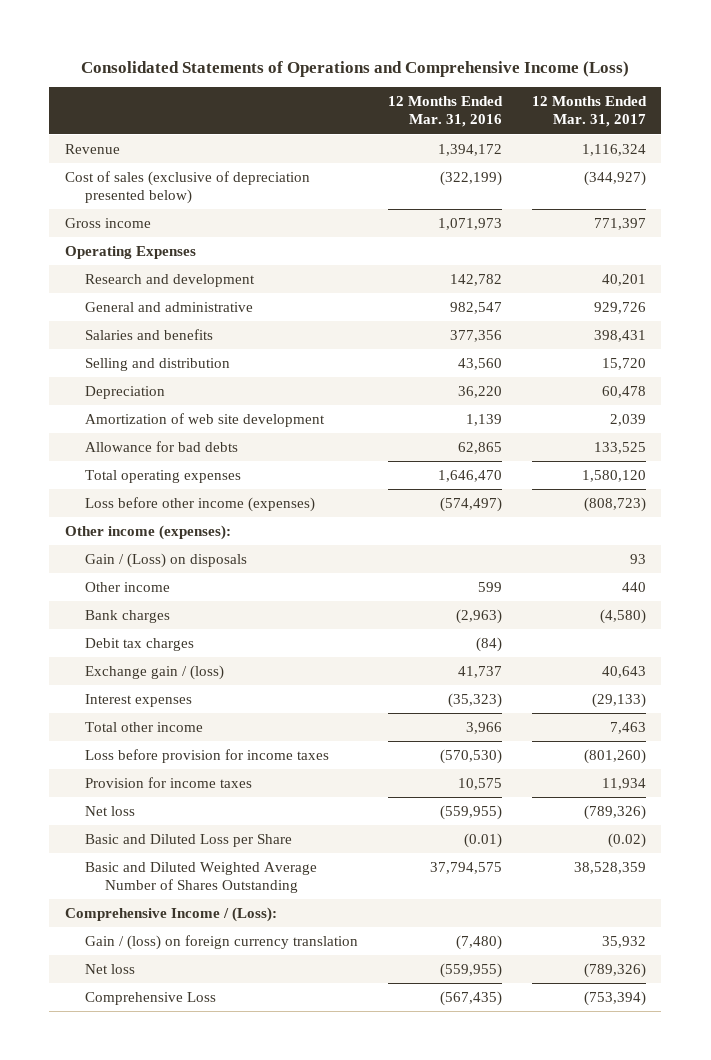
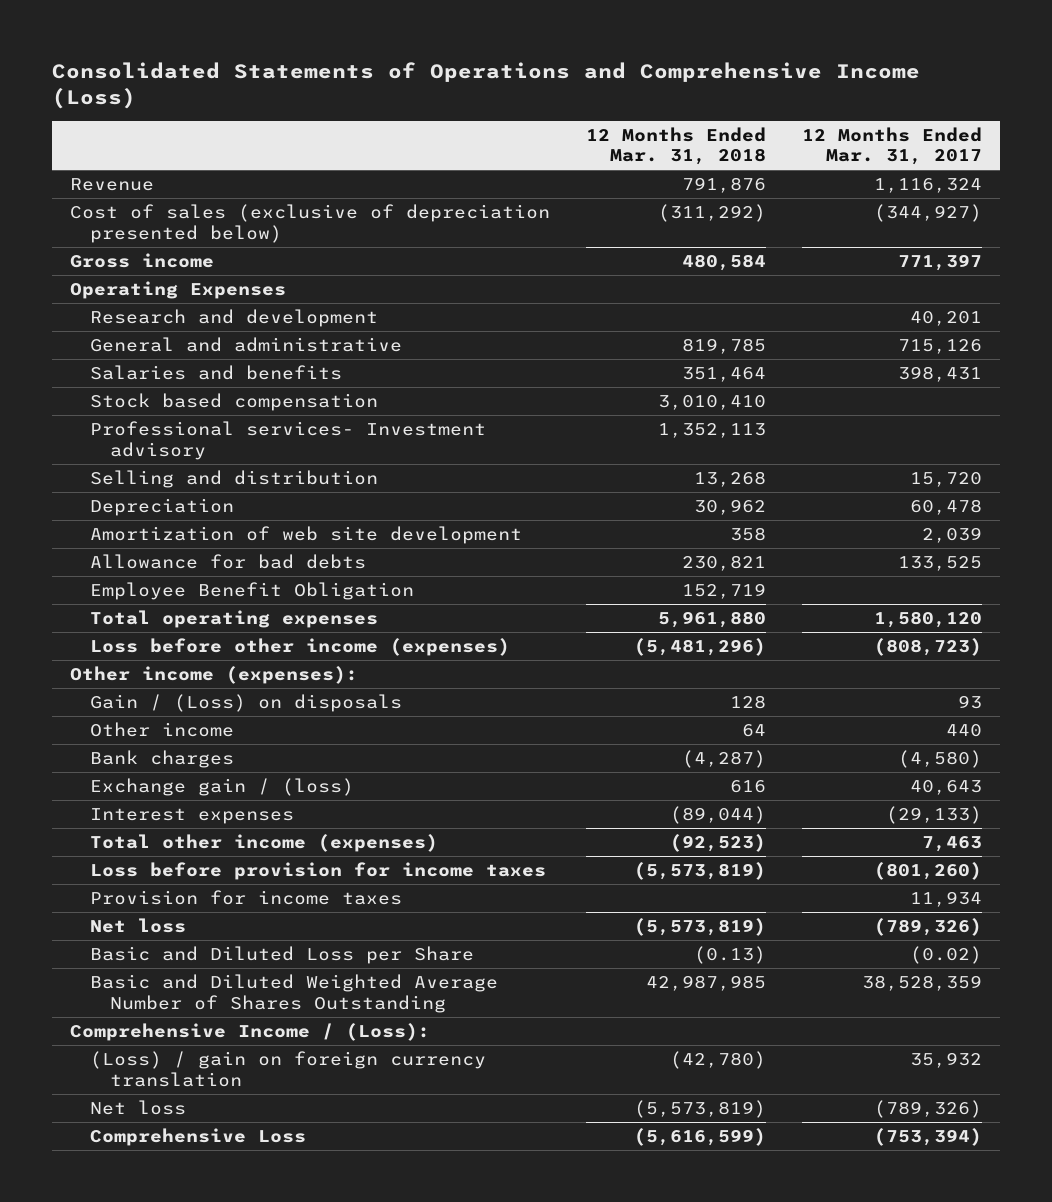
- | 12 Months Ended Mar. 31, 2016 | 12 Months Ended Mar. 31, 2017
+ | 12 Months Ended Mar. 31, 2018 | 12 Months Ended Mar. 31, 2017
- General and administrative | 982,547 | 929,726
+ General and administrative | 819,785 | 715,126
+ Stock based compensation | 3,010,410 |
+ Professional services- Investment advisory | 1,352,113 |
+ Employee Benefit Obligation | 152,719 |
- Debit tax charges | (84) |
- Total other income | 3,966 | 7,463
+ Total other income (expenses) | (92,523) | 7,463
- Gain / (loss) on foreign currency translation | (7,480) | 35,932
+ (Loss) / gain on foreign currency translation | (42,780) | 35,932

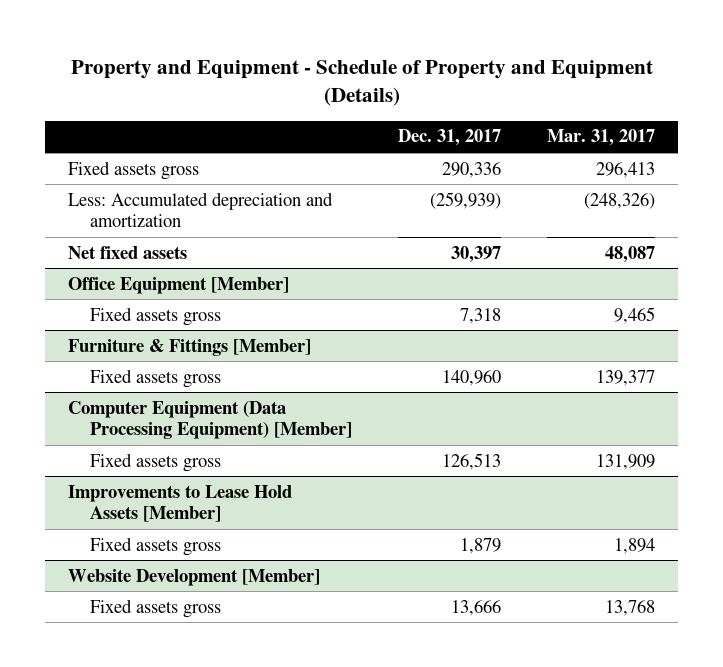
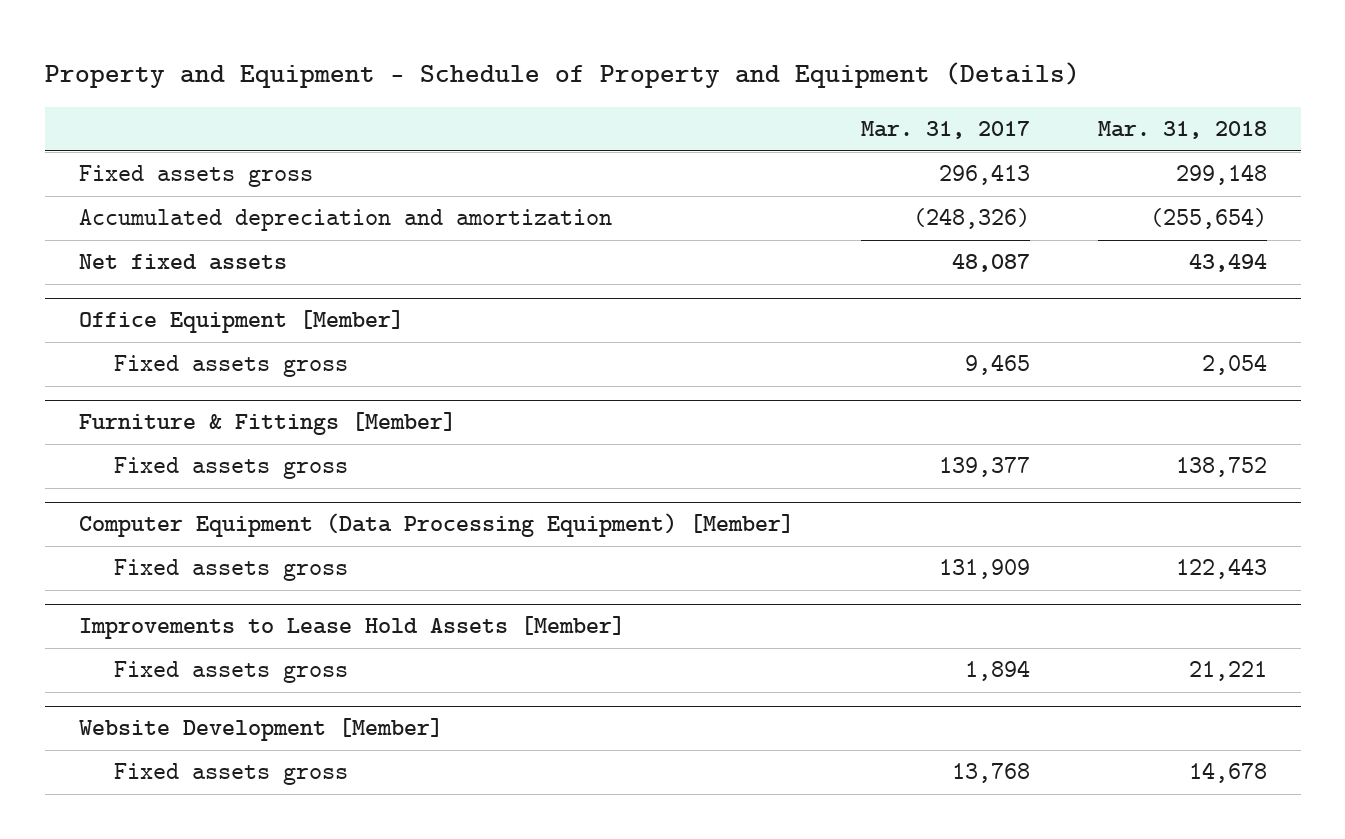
- | Dec. 31, 2017 | Mar. 31, 2017
+ | Mar. 31, 2017 | Mar. 31, 2018
- Less: Accumulated depreciation and amortization | (259,939) | (248,326)
+ Accumulated depreciation and amortization | (248,326) | (255,654)

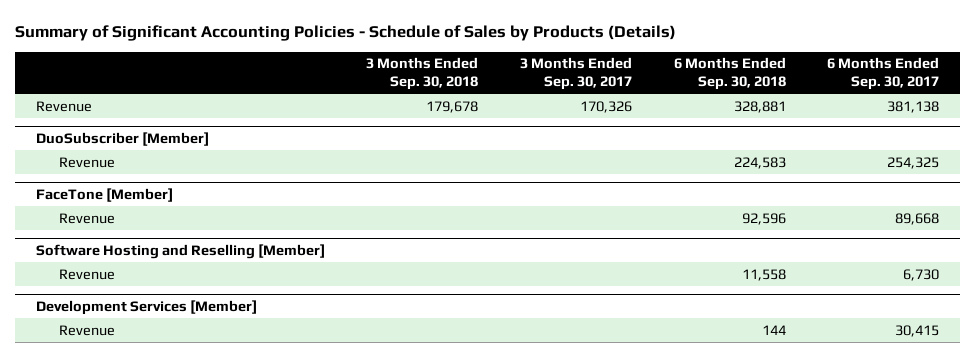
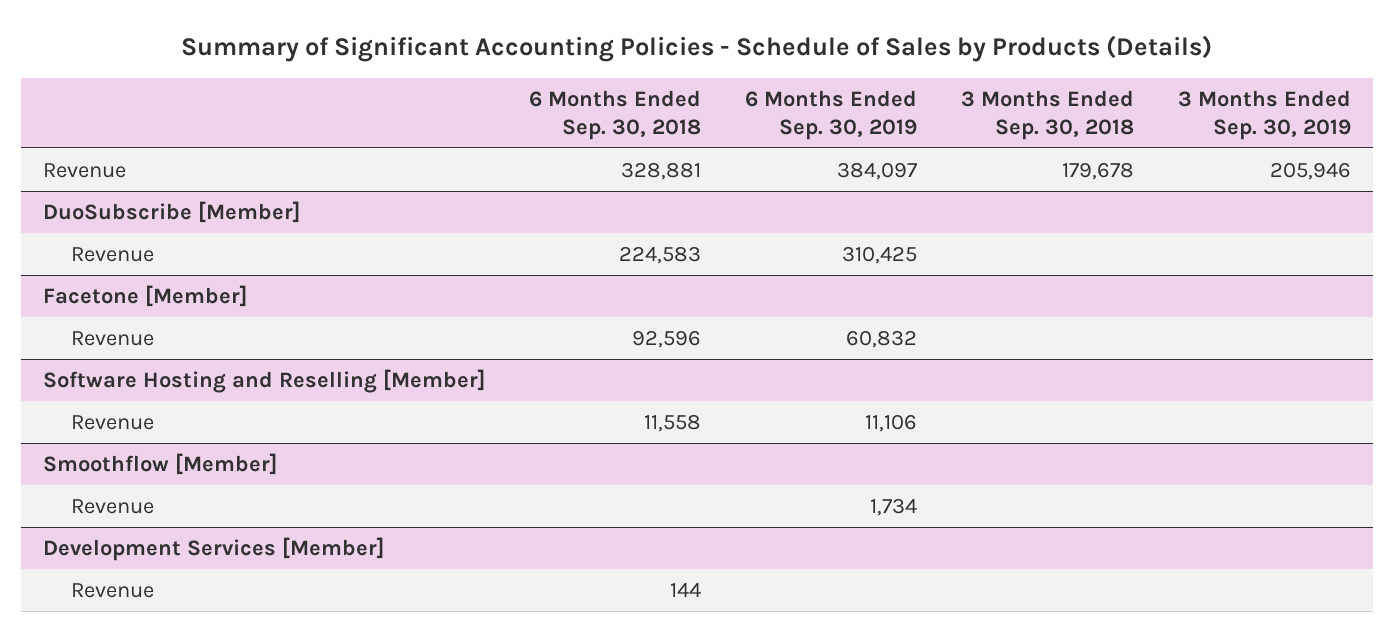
- | 3 Months Ended Sep. 30, 2018 | 3 Months Ended Sep. 30, 2017 | 6 Months Ended Sep. 30, 2018 | 6 Months Ended Sep. 30, 2017
+ | 6 Months Ended Sep. 30, 2018 | 6 Months Ended Sep. 30, 2019 | 3 Months Ended Sep. 30, 2018 | 3 Months Ended Sep. 30, 2019
- DuoSubscriber [Member]
+ DuoSubscribe [Member]
- FaceTone [Member]
+ Facetone [Member]
+ Smoothflow [Member]
+ Revenue | | 1,734 | |

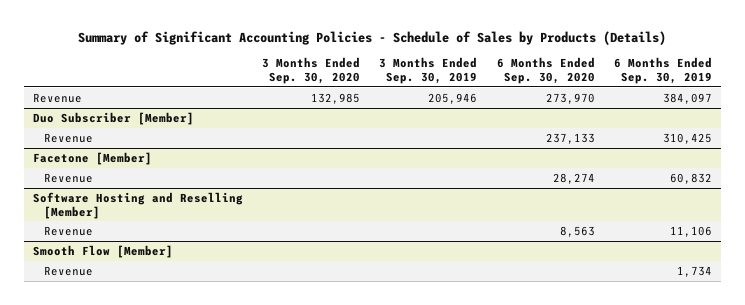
- | 6 Months Ended Sep. 30, 2018 | 6 Months Ended Sep. 30, 2019 | 3 Months Ended Sep. 30, 2018 | 3 Months Ended Sep. 30, 2019
+ | 3 Months Ended Sep. 30, 2020 | 3 Months Ended Sep. 30, 2019 | 6 Months Ended Sep. 30, 2020 | 6 Months Ended Sep. 30, 2019
- DuoSubscribe [Member]
+ Duo Subscriber [Member]
- Smoothflow [Member]
+ Smooth Flow [Member]
- Development Services [Member]
- Revenue | 144 | | |

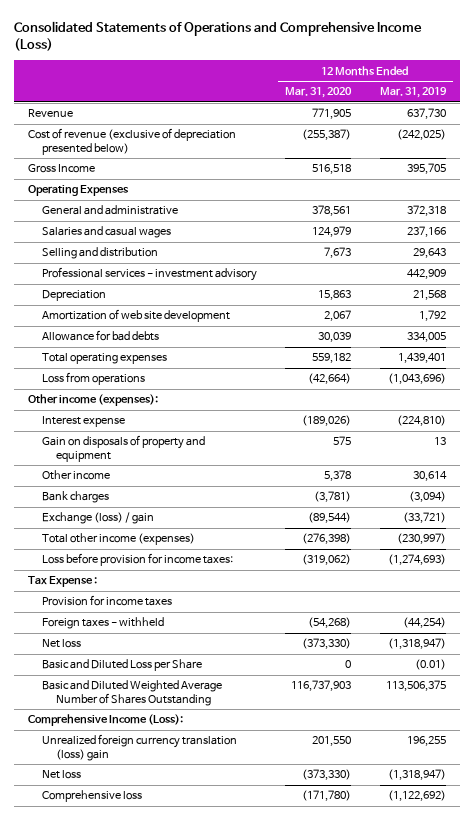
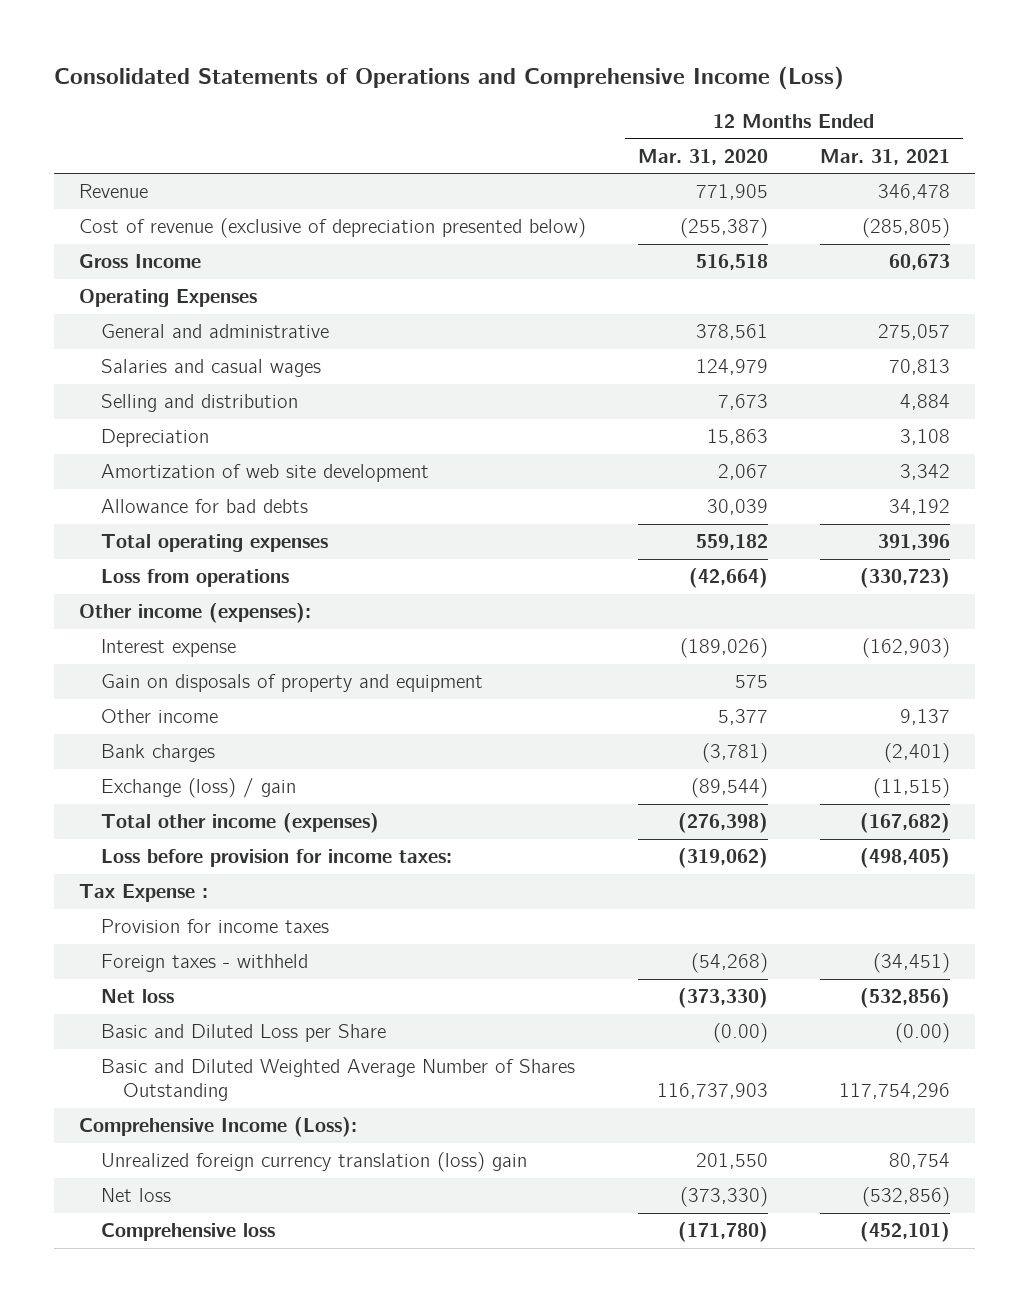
- | 12 Months Ended Mar. 31, 2020 | 12 Months Ended Mar. 31, 2019
+ | 12 Months Ended Mar. 31, 2020 | 12 Months Ended Mar. 31, 2021
- Professional services - investment advisory | | 442,909
- Other income | 5,378 | 30,614
+ Other income | 5,377 | 9,137
- Basic and Diluted Loss per Share | 0 | (0.01)
+ Basic and Diluted Loss per Share | (0.00) | (0.00)

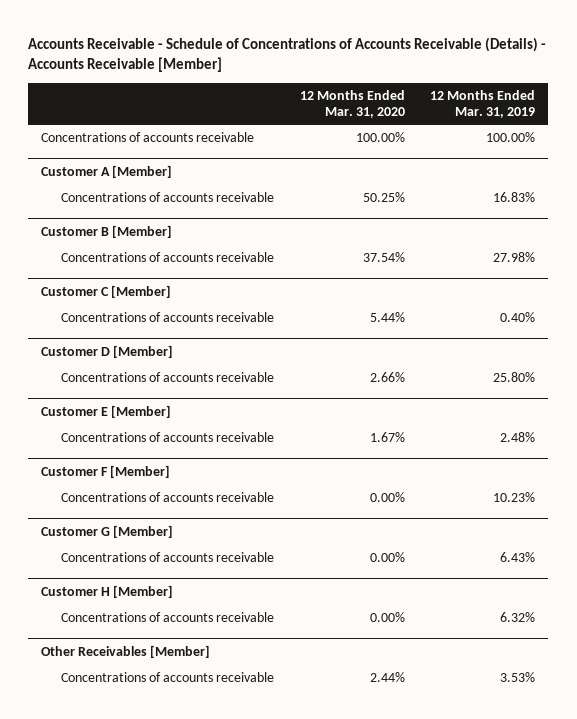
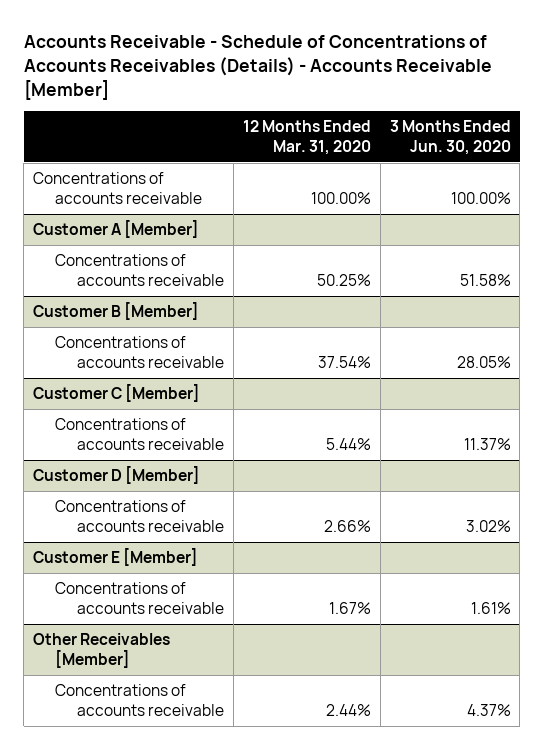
- Accounts Receivable - Schedule of Concentrations of Accounts Receivable (Details) - Accounts Receivable [Member]
+ Accounts Receivable - Schedule of Concentrations of Accounts Receivables (Details) - Accounts Receivable [Member]
- | 12 Months Ended Mar. 31, 2020 | 12 Months Ended Mar. 31, 2019
+ | 12 Months Ended Mar. 31, 2020 | 3 Months Ended Jun. 30, 2020
- Customer F [Member]
- Concentrations of accounts receivable | 0.00% | 10.23%
- Customer G [Member]
- Concentrations of accounts receivable | 0.00% | 6.43%
- Customer H [Member]
- Concentrations of accounts receivable | 0.00% | 6.32%

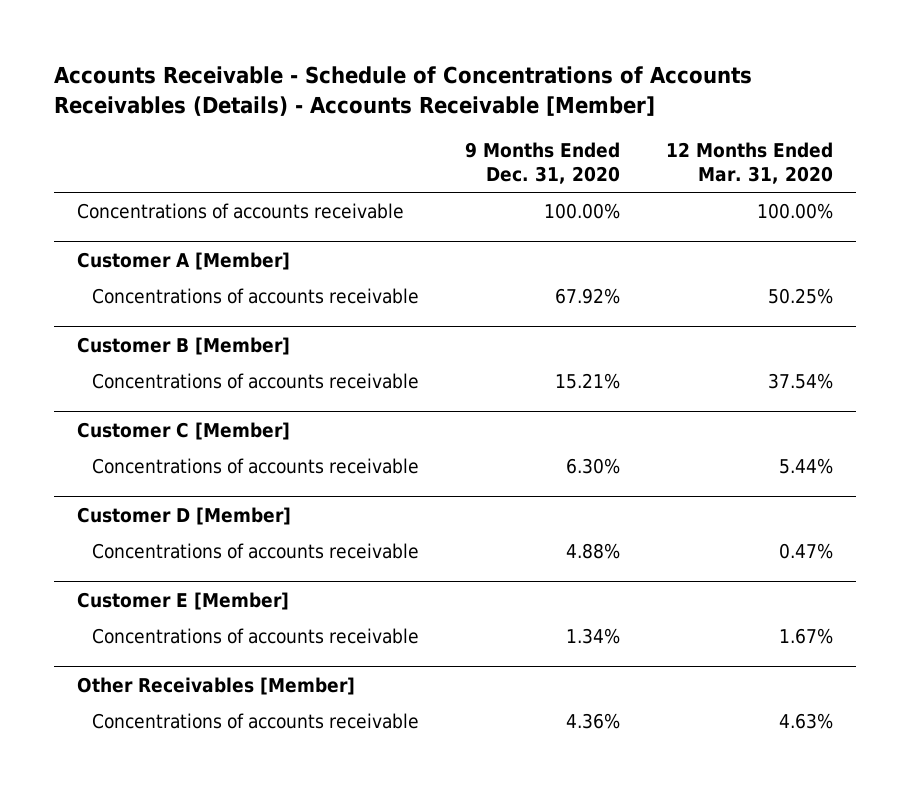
- | 12 Months Ended Mar. 31, 2020 | 3 Months Ended Jun. 30, 2020
+ | 9 Months Ended Dec. 31, 2020 | 12 Months Ended Mar. 31, 2020
@ Customer D [Member]
- Concentrations of accounts receivable | 2.66% | 3.02%
+ Concentrations of accounts receivable | 4.88% | 0.47%
@ Other Receivables [Member]
- Concentrations of accounts receivable | 2.44% | 4.37%
+ Concentrations of accounts receivable | 4.36% | 4.63%

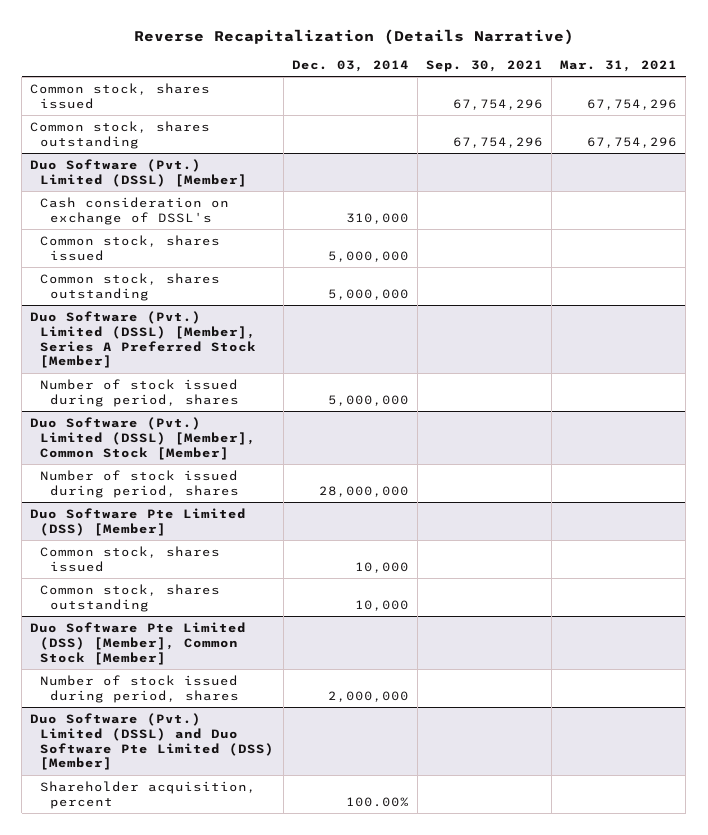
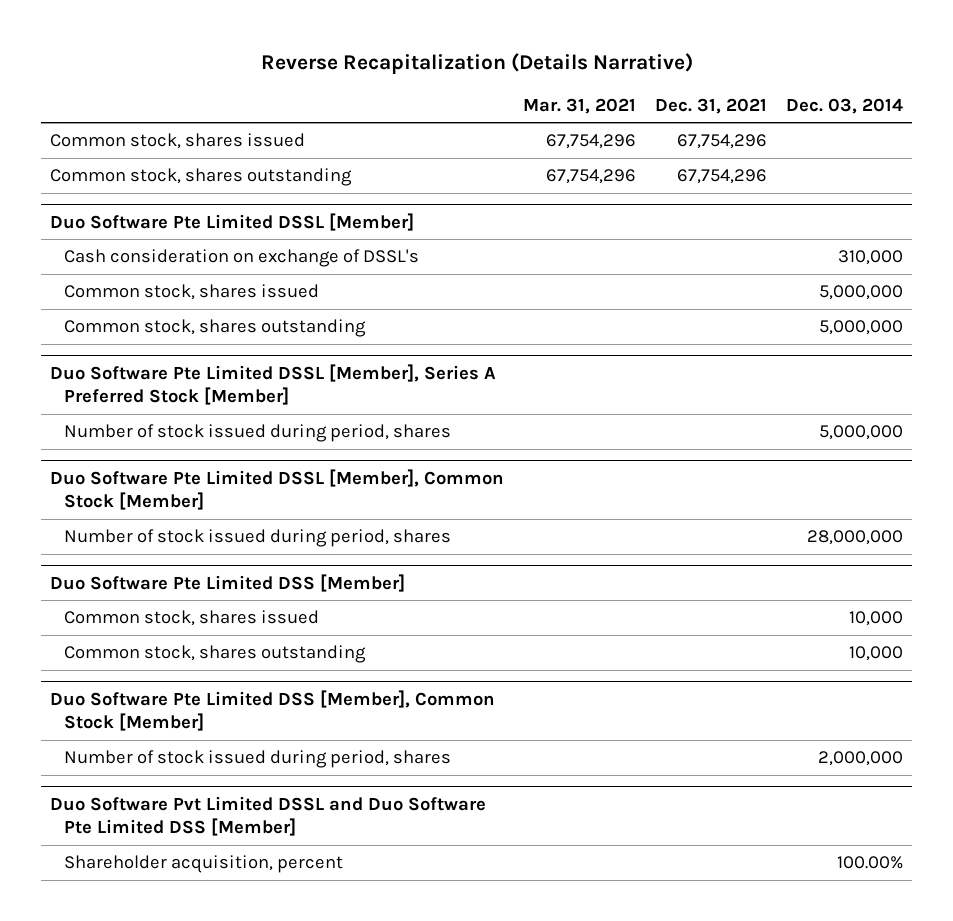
- | Dec. 03, 2014 | Sep. 30, 2021 | Mar. 31, 2021
+ | Mar. 31, 2021 | Dec. 31, 2021 | Dec. 03, 2014
- Duo Software (Pvt.) Limited (DSSL) [Member]
+ Duo Software Pte Limited DSSL [Member]
- Duo Software (Pvt.) Limited (DSSL) [Member], Series A Preferred Stock [Member]
+ Duo Software Pte Limited DSSL [Member], Series A Preferred Stock [Member]
- Duo Software (Pvt.) Limited (DSSL) [Member], Common Stock [Member]
+ Duo Software Pte Limited DSSL [Member], Common Stock [Member]
- Duo Software Pte Limited (DSS) [Member]
+ Duo Software Pte Limited DSS [Member]
- Duo Software Pte Limited (DSS) [Member], Common Stock [Member]
+ Duo Software Pte Limited DSS [Member], Common Stock [Member]
- Duo Software (Pvt.) Limited (DSSL) and Duo Software Pte Limited (DSS) [Member]
+ Duo Software Pvt Limited DSSL and Duo Software Pte Limited DSS [Member]

